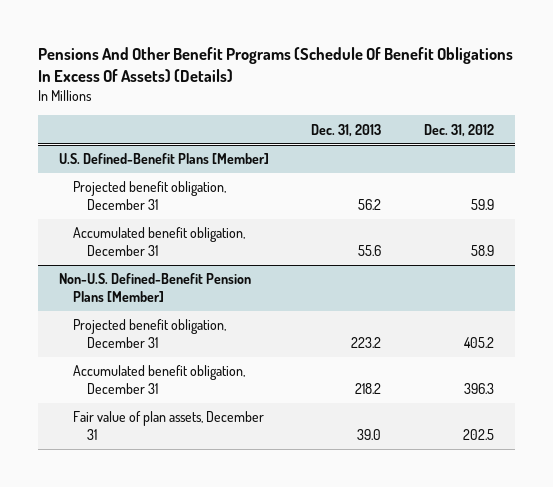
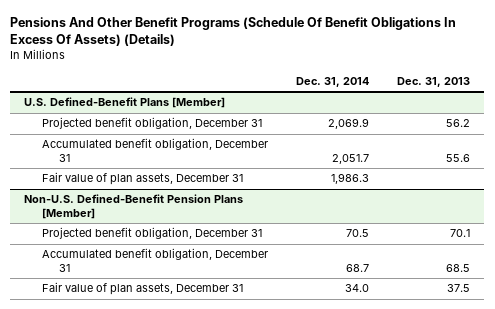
- | Dec. 31, 2013 | Dec. 31, 2012
+ | Dec. 31, 2014 | Dec. 31, 2013
@ U.S. Defined-Benefit Plans [Member]
+ Fair value of plan assets, December 31 | 1,986.3 |
@ Non-U.S. Defined-Benefit Pension Plans [Member]
- Projected benefit obligation, December 31 | 223.2 | 405.2
- Accumulated benefit obligation, December 31 | 218.2 | 396.3
- Fair value of plan assets, December 31 | 39.0 | 202.5
+ Projected benefit obligation, December 31 | 70.5 | 70.1
+ Accumulated benefit obligation, December 31 | 68.7 | 68.5
+ Fair value of plan assets, December 31 | 34.0 | 37.5

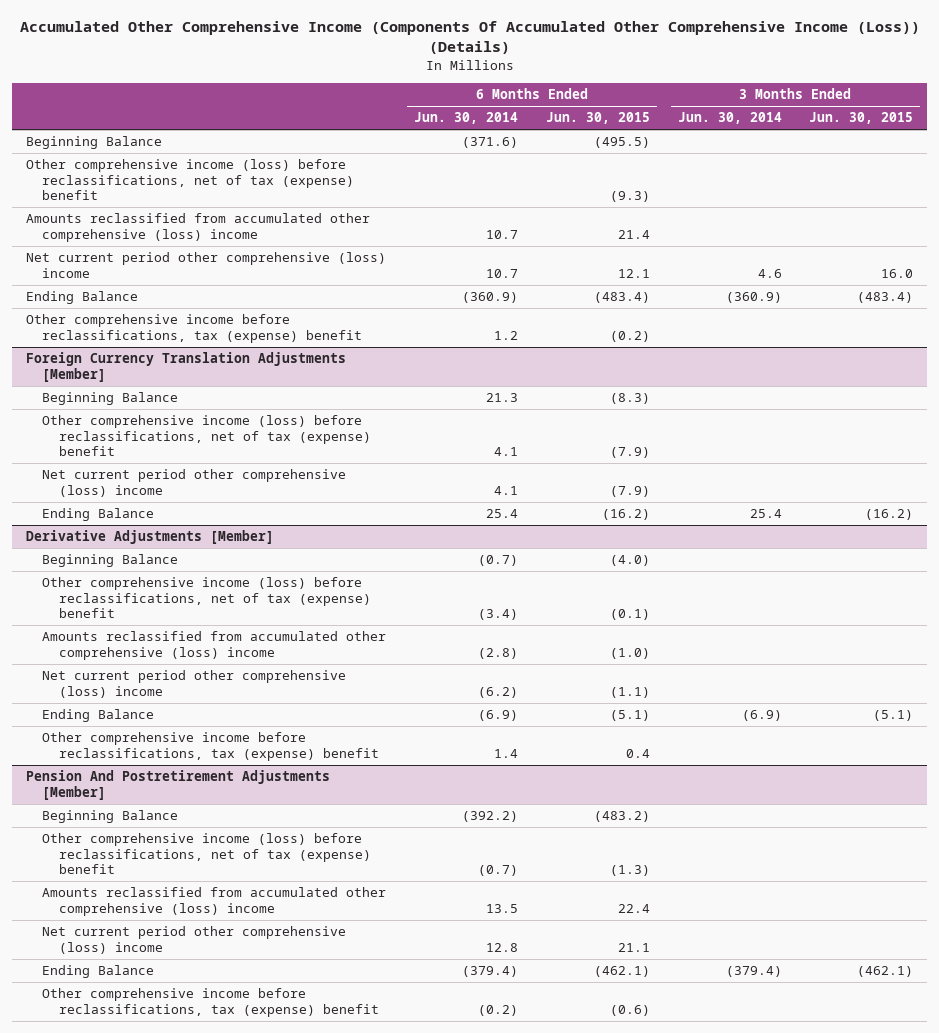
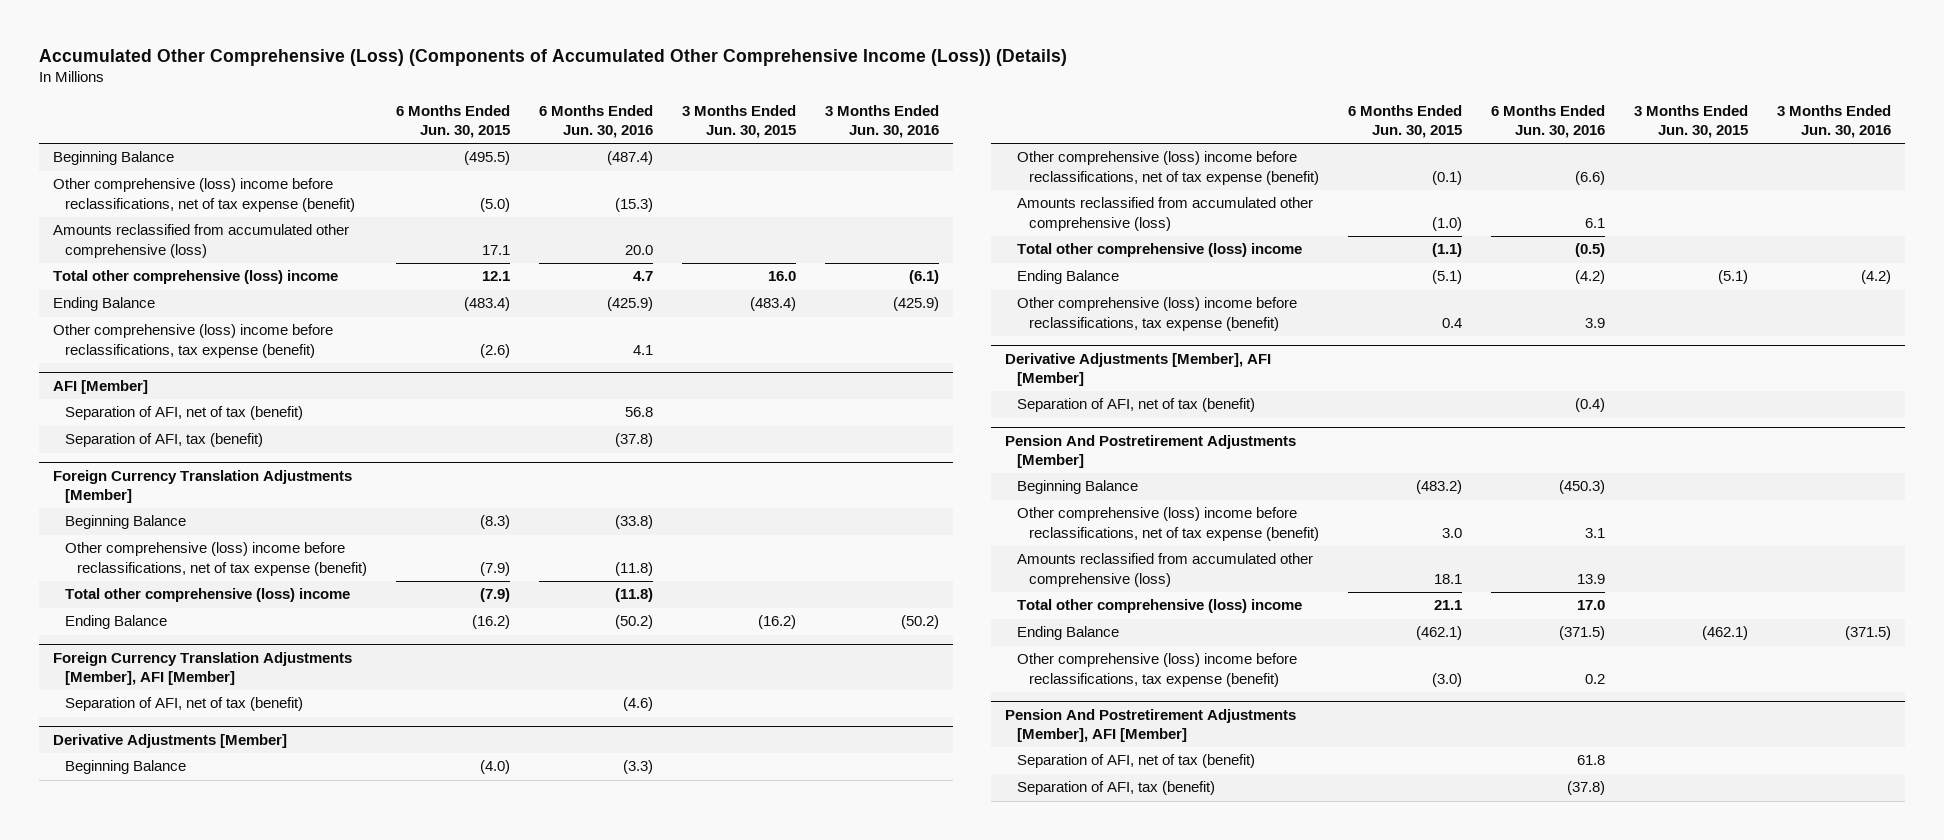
- Accumulated Other Comprehensive Income (Components Of Accumulated Other Comprehensive Income (Loss)) (Details)
+ Accumulated Other Comprehensive (Loss) (Components of Accumulated Other Comprehensive Income (Loss)) (Details)
- | 6 Months Ended Jun. 30, 2014 | 6 Months Ended Jun. 30, 2015 | 3 Months Ended Jun. 30, 2014 | 3 Months Ended Jun. 30, 2015
+ | 6 Months Ended Jun. 30, 2015 | 6 Months Ended Jun. 30, 2016 | 3 Months Ended Jun. 30, 2015 | 3 Months Ended Jun. 30, 2016
- Other comprehensive income (loss) before reclassifications, net of tax (expense) benefit | | (9.3) | |
- Amounts reclassified from accumulated other comprehensive (loss) income | 10.7 | 21.4 | |
- Net current period other comprehensive (loss) income | 10.7 | 12.1 | 4.6 | 16.0
+ Other comprehensive (loss) income before reclassifications, net of tax expense (benefit) | (5.0) | (15.3) | |
+ Amounts reclassified from accumulated other comprehensive (loss) | 17.1 | 20.0 | |
+ Total other comprehensive (loss) income | 12.1 | 4.7 | 16.0 | (6.1)
- Other comprehensive income before reclassifications, tax (expense) benefit | 1.2 | (0.2) | |
+ Other comprehensive (loss) income before reclassifications, tax expense (benefit) | (2.6) | 4.1 | |
+ AFI [Member]
+ Separation of AFI, net of tax (benefit) | | 56.8 | |
+ Separation of AFI, tax (benefit) | | (37.8) | |
@ Foreign Currency Translation Adjustments [Member]
- Other comprehensive income (loss) before reclassifications, net of tax (expense) benefit | 4.1 | (7.9) | |
- Net current period other comprehensive (loss) income | 4.1 | (7.9) | |
+ Other comprehensive (loss) income before reclassifications, net of tax expense (benefit) | (7.9) | (11.8) | |
+ Total other comprehensive (loss) income | (7.9) | (11.8) | |
+ Foreign Currency Translation Adjustments [Member], AFI [Member]
+ Separation of AFI, net of tax (benefit) | | (4.6) | |
@ Derivative Adjustments [Member]
- Other comprehensive income (loss) before reclassifications, net of tax (expense) benefit | (3.4) | (0.1) | |
- Amounts reclassified from accumulated other comprehensive (loss) income | (2.8) | (1.0) | |
- Net current period other comprehensive (loss) income | (6.2) | (1.1) | |
+ Other comprehensive (loss) income before reclassifications, net of tax expense (benefit) | (0.1) | (6.6) | |
+ Amounts reclassified from accumulated other comprehensive (loss) | (1.0) | 6.1 | |
+ Total other comprehensive (loss) income | (1.1) | (0.5) | |
- Other comprehensive income before reclassifications, tax (expense) benefit | 1.4 | 0.4 | |
+ Other comprehensive (loss) income before reclassifications, tax expense (benefit) | 0.4 | 3.9 | |
+ Derivative Adjustments [Member], AFI [Member]
+ Separation of AFI, net of tax (benefit) | | (0.4) | |
@ Pension And Postretirement Adjustments [Member]
- Other comprehensive income (loss) before reclassifications, net of tax (expense) benefit | (0.7) | (1.3) | |
- Amounts reclassified from accumulated other comprehensive (loss) income | 13.5 | 22.4 | |
- Net current period other comprehensive (loss) income | 12.8 | 21.1 | |
+ Other comprehensive (loss) income before reclassifications, net of tax expense (benefit) | 3.0 | 3.1 | |
+ Amounts reclassified from accumulated other comprehensive (loss) | 18.1 | 13.9 | |
+ Total other comprehensive (loss) income | 21.1 | 17.0 | |
- Other comprehensive income before reclassifications, tax (expense) benefit | (0.2) | (0.6) | |
+ Other comprehensive (loss) income before reclassifications, tax expense (benefit) | (3.0) | 0.2 | |
+ Pension And Postretirement Adjustments [Member], AFI [Member]
+ Separation of AFI, net of tax (benefit) | | 61.8 | |
+ Separation of AFI, tax (benefit) | | (37.8) | |

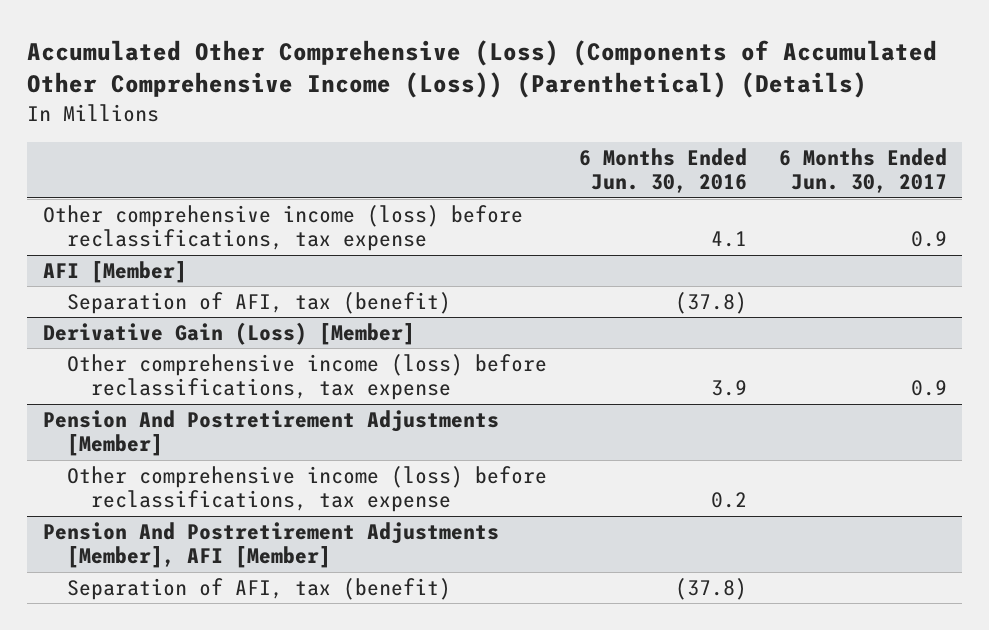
- Accumulated Other Comprehensive (Loss) (Components of Accumulated Other Comprehensive Income (Loss)) (Details)
+ Accumulated Other Comprehensive (Loss) (Components of Accumulated Other Comprehensive Income (Loss)) (Parenthetical) (Details)
- | 6 Months Ended Jun. 30, 2015 | 6 Months Ended Jun. 30, 2016 | 3 Months Ended Jun. 30, 2015 | 3 Months Ended Jun. 30, 2016
+ | 6 Months Ended Jun. 30, 2016 | 6 Months Ended Jun. 30, 2017
- Beginning Balance | (495.5) | (487.4) | |
- Other comprehensive (loss) income before reclassifications, net of tax expense (benefit) | (5.0) | (15.3) | |
- Amounts reclassified from accumulated other comprehensive (loss) | 17.1 | 20.0 | |
- Total other comprehensive (loss) income | 12.1 | 4.7 | 16.0 | (6.1)
- Ending Balance | (483.4) | (425.9) | (483.4) | (425.9)
- Other comprehensive (loss) income before reclassifications, tax expense (benefit) | (2.6) | 4.1 | |
+ Other comprehensive income (loss) before reclassifications, tax expense | 4.1 | 0.9
@ AFI [Member]
- Separation of AFI, net of tax (benefit) | | 56.8 | |
- Foreign Currency Translation Adjustments [Member]
- Beginning Balance | (8.3) | (33.8) | |
- Other comprehensive (loss) income before reclassifications, net of tax expense (benefit) | (7.9) | (11.8) | |
- Total other comprehensive (loss) income | (7.9) | (11.8) | |
- Ending Balance | (16.2) | (50.2) | (16.2) | (50.2)
- Foreign Currency Translation Adjustments [Member], AFI [Member]
- Separation of AFI, net of tax (benefit) | | (4.6) | |
- Derivative Adjustments [Member]
- Beginning Balance | (4.0) | (3.3) | |
- Other comprehensive (loss) income before reclassifications, net of tax expense (benefit) | (0.1) | (6.6) | |
- Amounts reclassified from accumulated other comprehensive (loss) | (1.0) | 6.1 | |
- Total other comprehensive (loss) income | (1.1) | (0.5) | |
- Ending Balance | (5.1) | (4.2) | (5.1) | (4.2)
- Other comprehensive (loss) income before reclassifications, tax expense (benefit) | 0.4 | 3.9 | |
- Derivative Adjustments [Member], AFI [Member]
- Separation of AFI, net of tax (benefit) | | (0.4) | |
+ Derivative Gain (Loss) [Member]
+ Other comprehensive income (loss) before reclassifications, tax expense | 3.9 | 0.9
@ Pension And Postretirement Adjustments [Member]
- Beginning Balance | (483.2) | (450.3) | |
- Other comprehensive (loss) income before reclassifications, net of tax expense (benefit) | 3.0 | 3.1 | |
- Amounts reclassified from accumulated other comprehensive (loss) | 18.1 | 13.9 | |
- Total other comprehensive (loss) income | 21.1 | 17.0 | |
- Ending Balance | (462.1) | (371.5) | (462.1) | (371.5)
- Other comprehensive (loss) income before reclassifications, tax expense (benefit) | (3.0) | 0.2 | |
+ Other comprehensive income (loss) before reclassifications, tax expense | 0.2 |
@ Pension And Postretirement Adjustments [Member], AFI [Member]
- Separation of AFI, net of tax (benefit) | | 61.8 | |

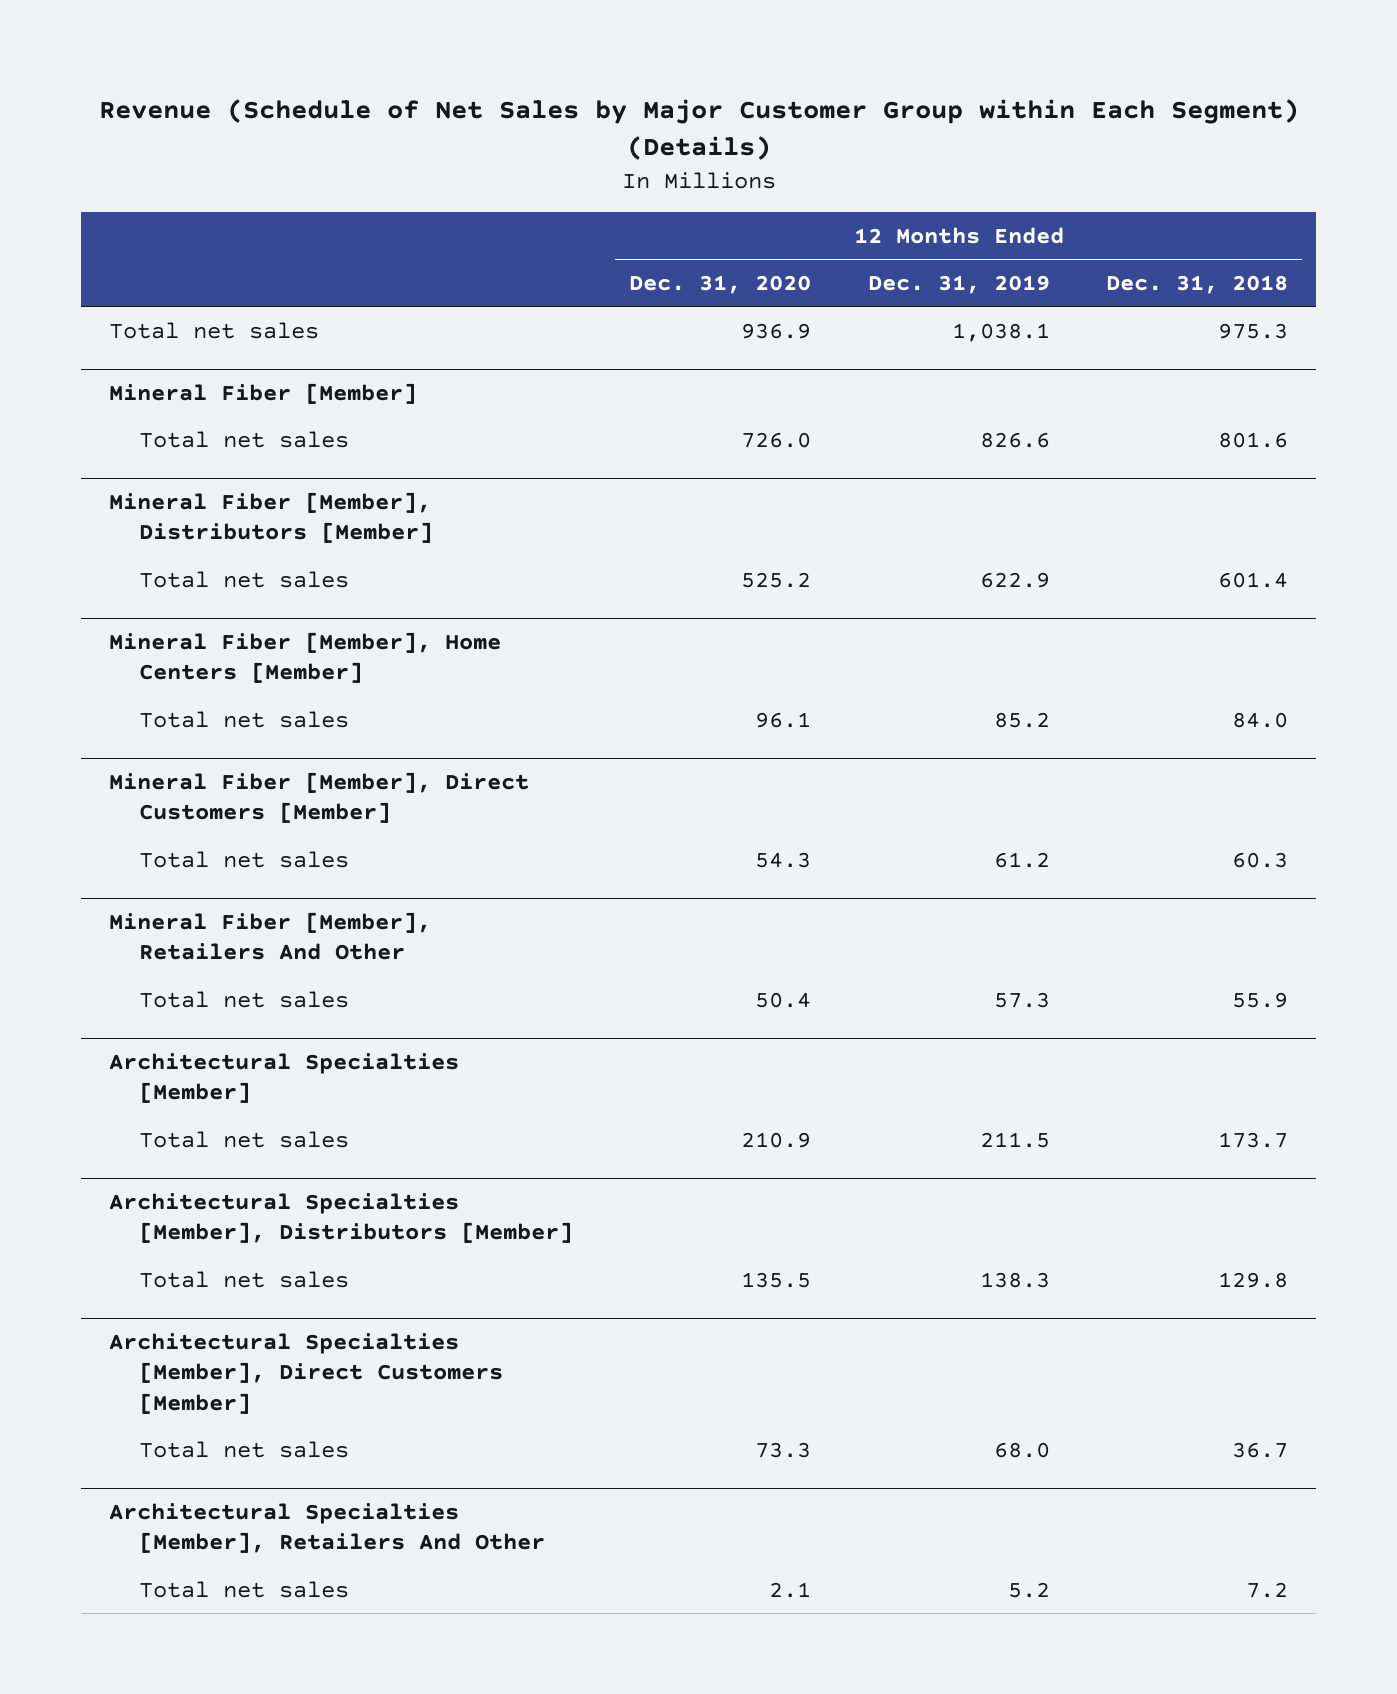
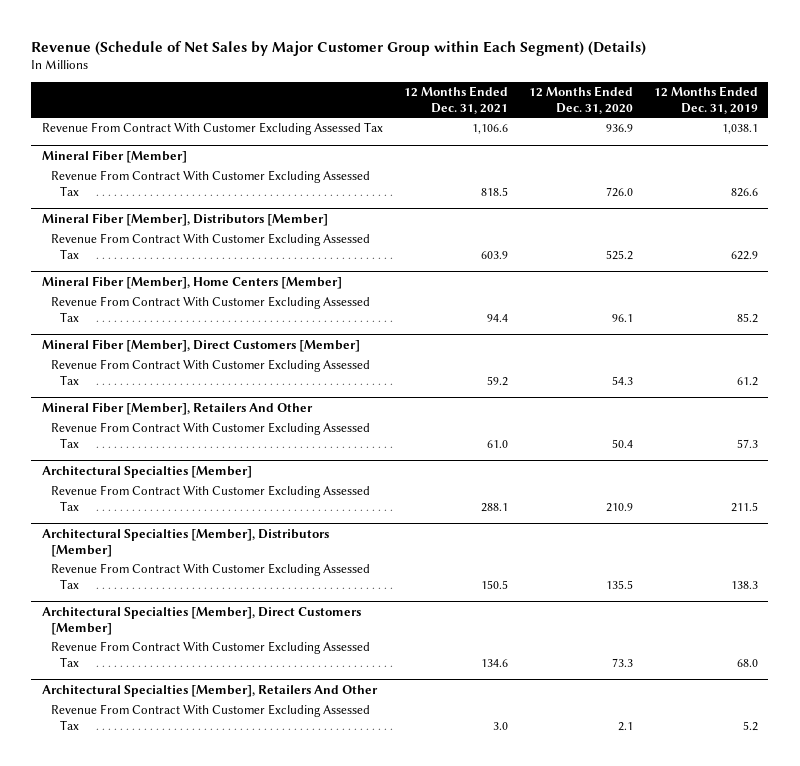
- | 12 Months Ended Dec. 31, 2020 | 12 Months Ended Dec. 31, 2019 | 12 Months Ended Dec. 31, 2018
+ | 12 Months Ended Dec. 31, 2021 | 12 Months Ended Dec. 31, 2020 | 12 Months Ended Dec. 31, 2019
- Total net sales | 936.9 | 1,038.1 | 975.3
+ Revenue From Contract With Customer Excluding Assessed Tax | 1,106.6 | 936.9 | 1,038.1
@ Mineral Fiber [Member]
- Total net sales | 726.0 | 826.6 | 801.6
+ Revenue From Contract With Customer Excluding Assessed Tax | 818.5 | 726.0 | 826.6
@ Mineral Fiber [Member], Distributors [Member]
- Total net sales | 525.2 | 622.9 | 601.4
+ Revenue From Contract With Customer Excluding Assessed Tax | 603.9 | 525.2 | 622.9
@ Mineral Fiber [Member], Home Centers [Member]
- Total net sales | 96.1 | 85.2 | 84.0
+ Revenue From Contract With Customer Excluding Assessed Tax | 94.4 | 96.1 | 85.2
@ Mineral Fiber [Member], Direct Customers [Member]
- Total net sales | 54.3 | 61.2 | 60.3
+ Revenue From Contract With Customer Excluding Assessed Tax | 59.2 | 54.3 | 61.2
@ Mineral Fiber [Member], Retailers And Other
- Total net sales | 50.4 | 57.3 | 55.9
+ Revenue From Contract With Customer Excluding Assessed Tax | 61.0 | 50.4 | 57.3
@ Architectural Specialties [Member]
- Total net sales | 210.9 | 211.5 | 173.7
+ Revenue From Contract With Customer Excluding Assessed Tax | 288.1 | 210.9 | 211.5
@ Architectural Specialties [Member], Distributors [Member]
- Total net sales | 135.5 | 138.3 | 129.8
+ Revenue From Contract With Customer Excluding Assessed Tax | 150.5 | 135.5 | 138.3
@ Architectural Specialties [Member], Direct Customers [Member]
- Total net sales | 73.3 | 68.0 | 36.7
+ Revenue From Contract With Customer Excluding Assessed Tax | 134.6 | 73.3 | 68.0
@ Architectural Specialties [Member], Retailers And Other
- Total net sales | 2.1 | 5.2 | 7.2
+ Revenue From Contract With Customer Excluding Assessed Tax | 3.0 | 2.1 | 5.2

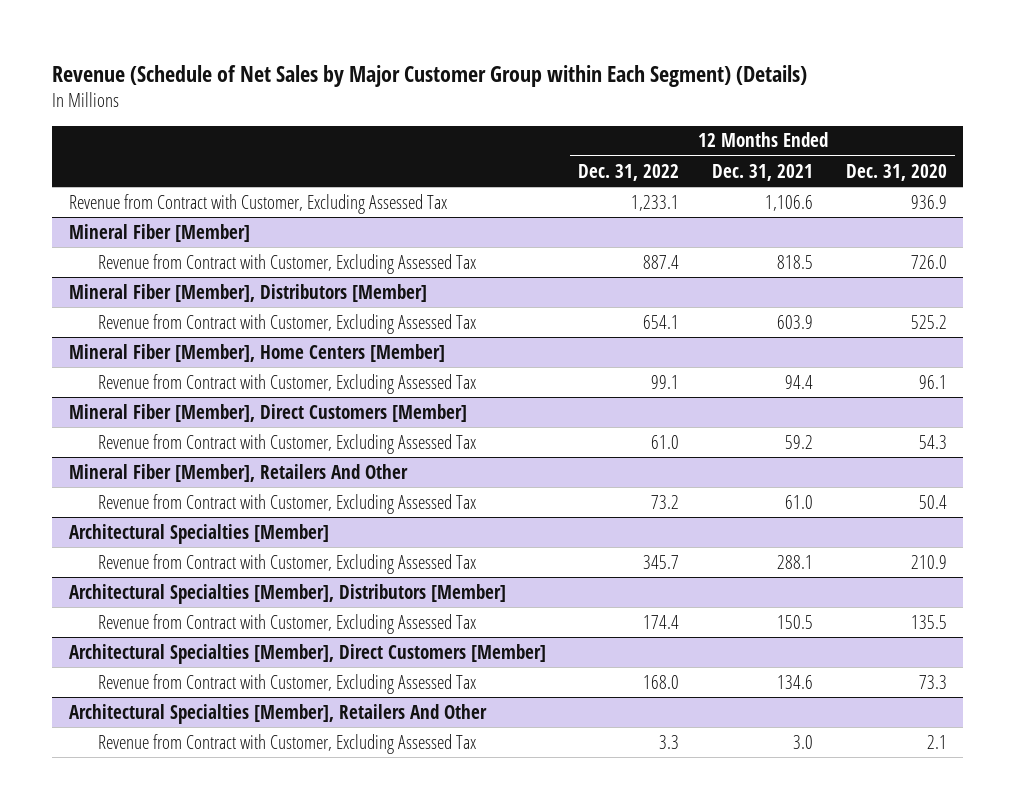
- | 12 Months Ended Dec. 31, 2021 | 12 Months Ended Dec. 31, 2020 | 12 Months Ended Dec. 31, 2019
+ | 12 Months Ended Dec. 31, 2022 | 12 Months Ended Dec. 31, 2021 | 12 Months Ended Dec. 31, 2020
- Revenue From Contract With Customer Excluding Assessed Tax | 1,106.6 | 936.9 | 1,038.1
+ Revenue from Contract with Customer, Excluding Assessed Tax | 1,233.1 | 1,106.6 | 936.9
@ Mineral Fiber [Member]
- Revenue From Contract With Customer Excluding Assessed Tax | 818.5 | 726.0 | 826.6
+ Revenue from Contract with Customer, Excluding Assessed Tax | 887.4 | 818.5 | 726.0
@ Mineral Fiber [Member], Distributors [Member]
- Revenue From Contract With Customer Excluding Assessed Tax | 603.9 | 525.2 | 622.9
+ Revenue from Contract with Customer, Excluding Assessed Tax | 654.1 | 603.9 | 525.2
@ Mineral Fiber [Member], Home Centers [Member]
- Revenue From Contract With Customer Excluding Assessed Tax | 94.4 | 96.1 | 85.2
+ Revenue from Contract with Customer, Excluding Assessed Tax | 99.1 | 94.4 | 96.1
@ Mineral Fiber [Member], Direct Customers [Member]
- Revenue From Contract With Customer Excluding Assessed Tax | 59.2 | 54.3 | 61.2
+ Revenue from Contract with Customer, Excluding Assessed Tax | 61.0 | 59.2 | 54.3
@ Mineral Fiber [Member], Retailers And Other
- Revenue From Contract With Customer Excluding Assessed Tax | 61.0 | 50.4 | 57.3
+ Revenue from Contract with Customer, Excluding Assessed Tax | 73.2 | 61.0 | 50.4
@ Architectural Specialties [Member]
- Revenue From Contract With Customer Excluding Assessed Tax | 288.1 | 210.9 | 211.5
+ Revenue from Contract with Customer, Excluding Assessed Tax | 345.7 | 288.1 | 210.9
@ Architectural Specialties [Member], Distributors [Member]
- Revenue From Contract With Customer Excluding Assessed Tax | 150.5 | 135.5 | 138.3
+ Revenue from Contract with Customer, Excluding Assessed Tax | 174.4 | 150.5 | 135.5
@ Architectural Specialties [Member], Direct Customers [Member]
- Revenue From Contract With Customer Excluding Assessed Tax | 134.6 | 73.3 | 68.0
+ Revenue from Contract with Customer, Excluding Assessed Tax | 168.0 | 134.6 | 73.3
@ Architectural Specialties [Member], Retailers And Other
- Revenue From Contract With Customer Excluding Assessed Tax | 3.0 | 2.1 | 5.2
+ Revenue from Contract with Customer, Excluding Assessed Tax | 3.3 | 3.0 | 2.1

